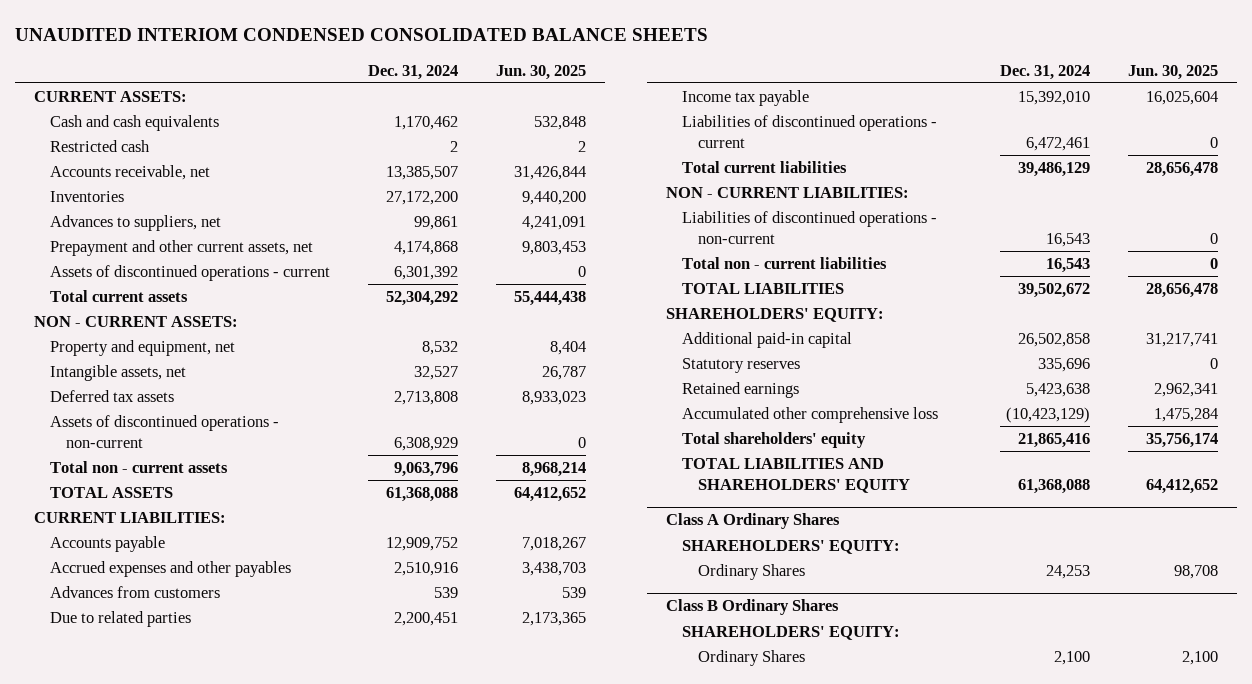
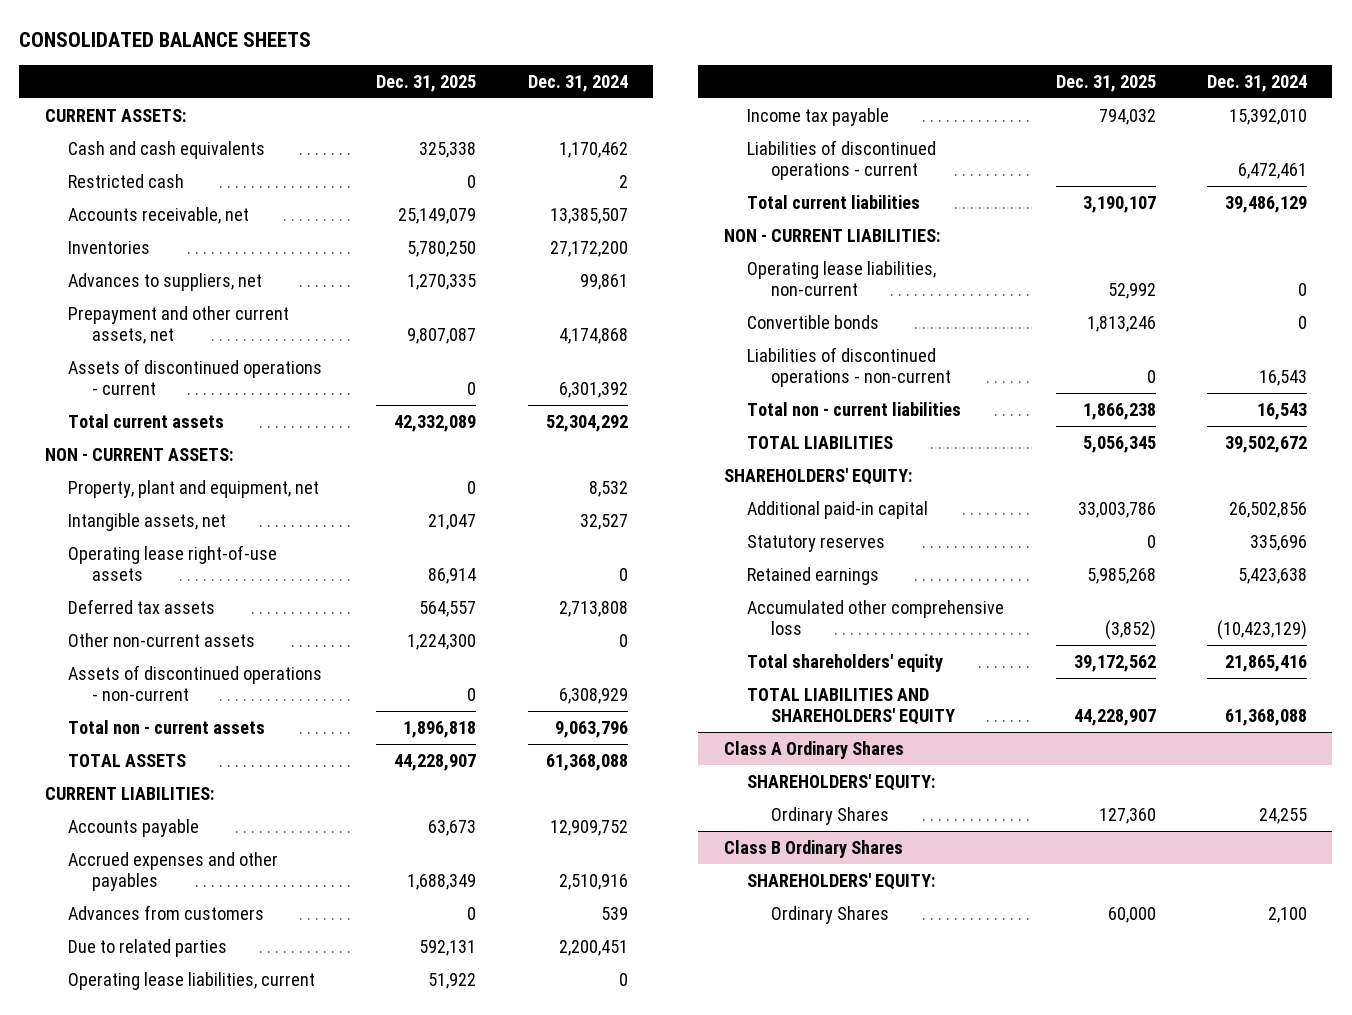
- UNAUDITED INTERIOM CONDENSED CONSOLIDATED BALANCE SHEETS
+ CONSOLIDATED BALANCE SHEETS
- | Dec. 31, 2024 | Jun. 30, 2025
+ | Dec. 31, 2025 | Dec. 31, 2024
- Property and equipment, net | 8,532 | 8,404
+ Property, plant and equipment, net | 0 | 8,532
+ Operating lease right-of-use assets | 86,914 | 0
+ Other non-current assets | 1,224,300 | 0
+ Operating lease liabilities, current | 51,922 | 0
+ Operating lease liabilities, non-current | 52,992 | 0
+ Convertible bonds | 1,813,246 | 0
- Additional paid-in capital | 26,502,858 | 31,217,741
+ Additional paid-in capital | 33,003,786 | 26,502,856
@ Class A Ordinary Shares
- Ordinary Shares | 24,253 | 98,708
+ Ordinary Shares | 127,360 | 24,255

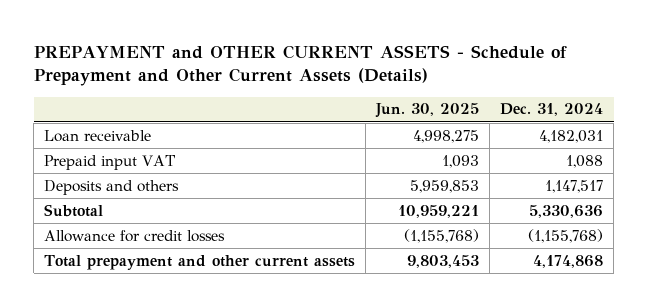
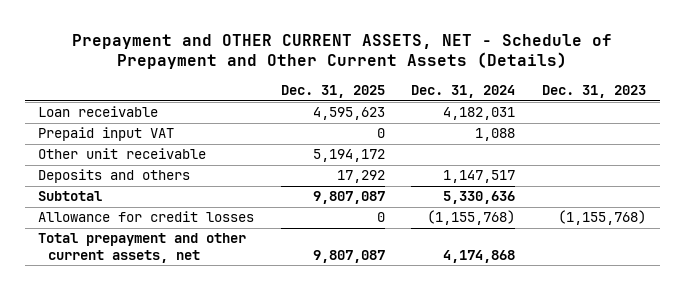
- PREPAYMENT and OTHER CURRENT ASSETS - Schedule of Prepayment and Other Current Assets (Details)
+ Prepayment and OTHER CURRENT ASSETS, NET - Schedule of Prepayment and Other Current Assets (Details)
- | Jun. 30, 2025 | Dec. 31, 2024
+ | Dec. 31, 2025 | Dec. 31, 2024 | Dec. 31, 2023
+ Other unit receivable | 5,194,172 | |
- Total prepayment and other current assets | 9,803,453 | 4,174,868
+ Total prepayment and other current assets, net | 9,807,087 | 4,174,868 |

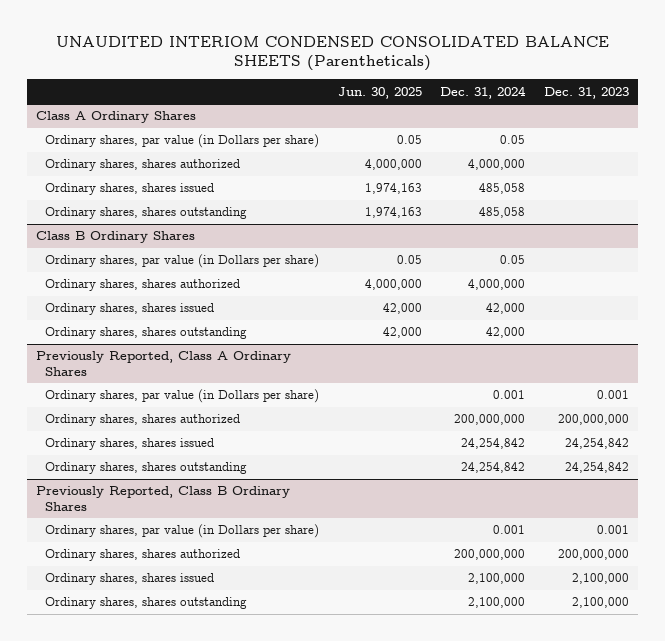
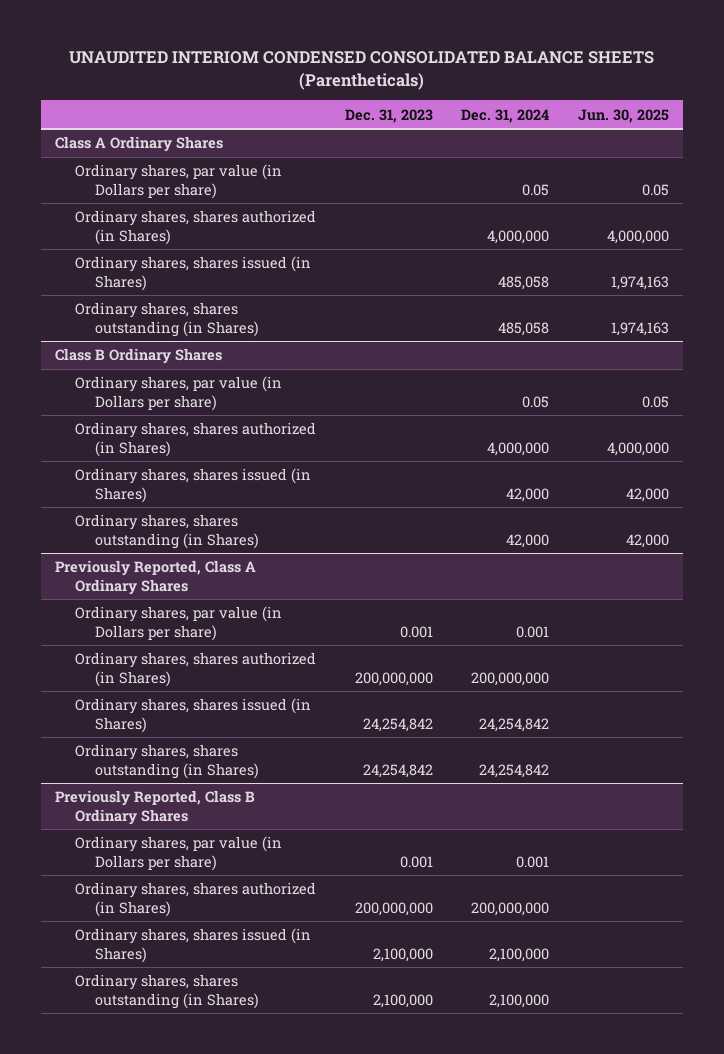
- | Jun. 30, 2025 | Dec. 31, 2024 | Dec. 31, 2023
+ | Dec. 31, 2023 | Dec. 31, 2024 | Jun. 30, 2025
@ Class A Ordinary Shares
- Ordinary shares, shares authorized | 4,000,000 | 4,000,000 |
- Ordinary shares, shares issued | 1,974,163 | 485,058 |
- Ordinary shares, shares outstanding | 1,974,163 | 485,058 |
+ Ordinary shares, shares authorized (in Shares) | | 4,000,000 | 4,000,000
+ Ordinary shares, shares issued (in Shares) | | 485,058 | 1,974,163
+ Ordinary shares, shares outstanding (in Shares) | | 485,058 | 1,974,163
@ Class B Ordinary Shares
- Ordinary shares, shares authorized | 4,000,000 | 4,000,000 |
- Ordinary shares, shares issued | 42,000 | 42,000 |
- Ordinary shares, shares outstanding | 42,000 | 42,000 |
+ Ordinary shares, shares authorized (in Shares) | | 4,000,000 | 4,000,000
+ Ordinary shares, shares issued (in Shares) | | 42,000 | 42,000
+ Ordinary shares, shares outstanding (in Shares) | | 42,000 | 42,000
@ Previously Reported, Class A Ordinary Shares
- Ordinary shares, shares authorized | | 200,000,000 | 200,000,000
- Ordinary shares, shares issued | | 24,254,842 | 24,254,842
- Ordinary shares, shares outstanding | | 24,254,842 | 24,254,842
+ Ordinary shares, shares authorized (in Shares) | 200,000,000 | 200,000,000 |
+ Ordinary shares, shares issued (in Shares) | 24,254,842 | 24,254,842 |
+ Ordinary shares, shares outstanding (in Shares) | 24,254,842 | 24,254,842 |
@ Previously Reported, Class B Ordinary Shares
- Ordinary shares, shares authorized | | 200,000,000 | 200,000,000
- Ordinary shares, shares issued | | 2,100,000 | 2,100,000
- Ordinary shares, shares outstanding | | 2,100,000 | 2,100,000
+ Ordinary shares, shares authorized (in Shares) | 200,000,000 | 200,000,000 |
+ Ordinary shares, shares issued (in Shares) | 2,100,000 | 2,100,000 |
+ Ordinary shares, shares outstanding (in Shares) | 2,100,000 | 2,100,000 |

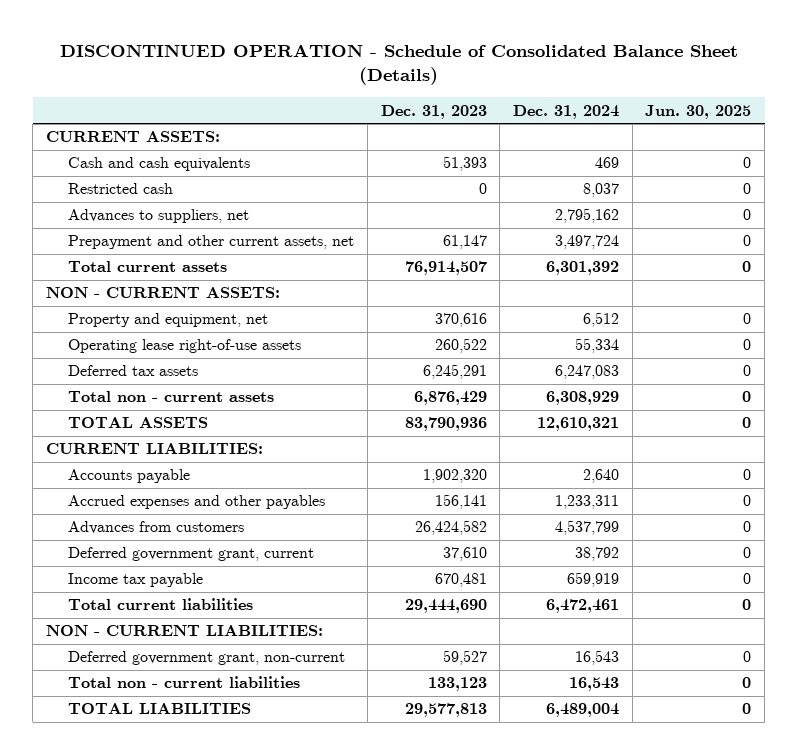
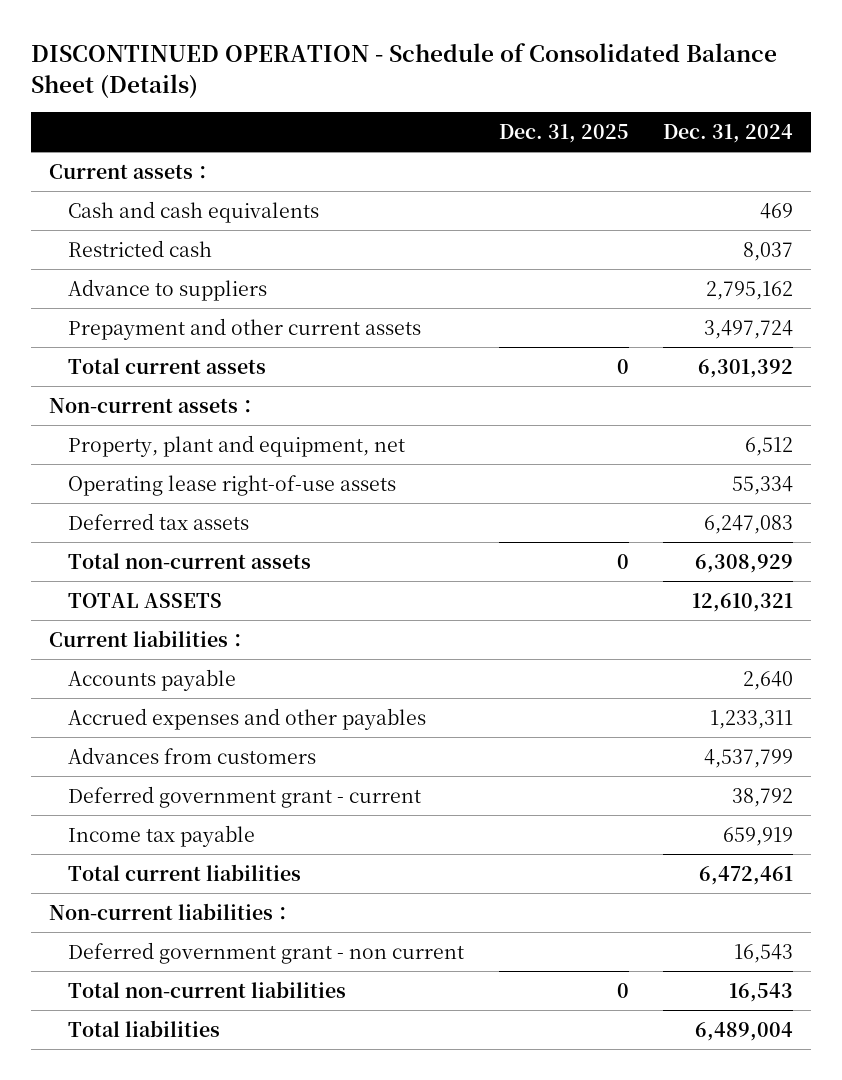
- | Dec. 31, 2023 | Dec. 31, 2024 | Jun. 30, 2025
+ | Dec. 31, 2025 | Dec. 31, 2024
- CURRENT ASSETS:
+ Current assets：
- Advances to suppliers, net | | 2,795,162 | 0
- Prepayment and other current assets, net | 61,147 | 3,497,724 | 0
+ Advance to suppliers | | 2,795,162
+ Prepayment and other current assets | | 3,497,724
- NON - CURRENT ASSETS:
- Property and equipment, net | 370,616 | 6,512 | 0
+ Non-current assets：
+ Property, plant and equipment, net | | 6,512
- Total non - current assets | 6,876,429 | 6,308,929 | 0
+ Total non-current assets | 0 | 6,308,929
- CURRENT LIABILITIES:
+ Current liabilities：
- Deferred government grant, current | 37,610 | 38,792 | 0
+ Deferred government grant - current | | 38,792
- NON - CURRENT LIABILITIES:
- Deferred government grant, non-current | 59,527 | 16,543 | 0
- Total non - current liabilities | 133,123 | 16,543 | 0
- TOTAL LIABILITIES | 29,577,813 | 6,489,004 | 0
+ Non-current liabilities：
+ Deferred government grant - non current | | 16,543
+ Total non-current liabilities | 0 | 16,543
+ Total liabilities | | 6,489,004

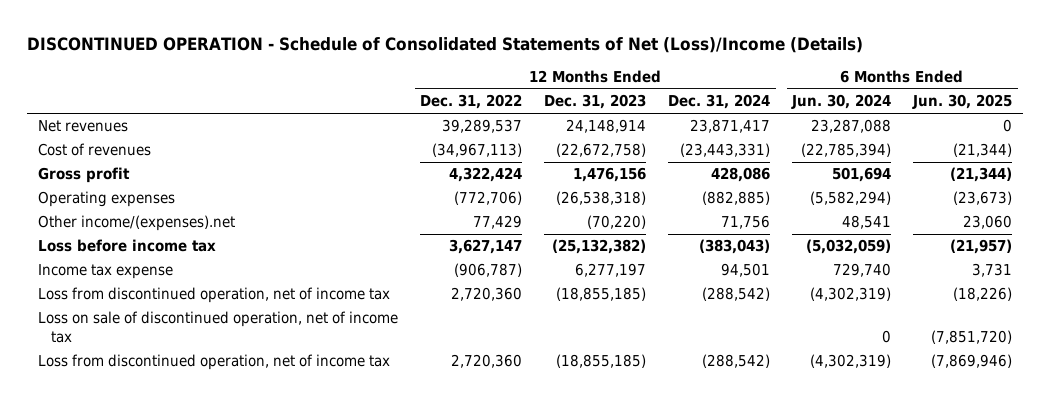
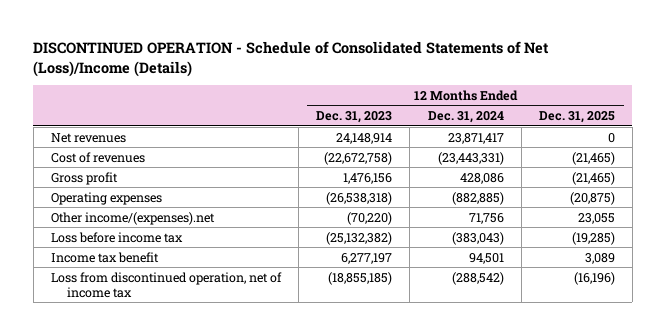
- | 12 Months Ended Dec. 31, 2022 | 12 Months Ended Dec. 31, 2023 | 12 Months Ended Dec. 31, 2024 | 6 Months Ended Jun. 30, 2024 | 6 Months Ended Jun. 30, 2025
+ | 12 Months Ended Dec. 31, 2023 | 12 Months Ended Dec. 31, 2024 | 12 Months Ended Dec. 31, 2025
- Income tax expense | (906,787) | 6,277,197 | 94,501 | 729,740 | 3,731
- Loss from discontinued operation, net of income tax | 2,720,360 | (18,855,185) | (288,542) | (4,302,319) | (18,226)
- Loss on sale of discontinued operation, net of income tax | | | | 0 | (7,851,720)
+ Income tax benefit | 6,277,197 | 94,501 | 3,089

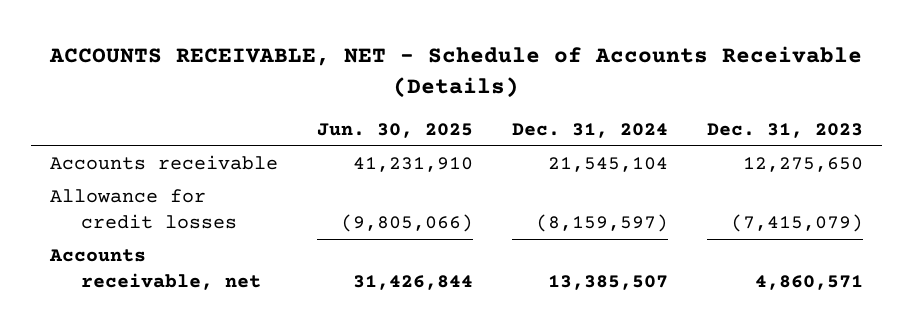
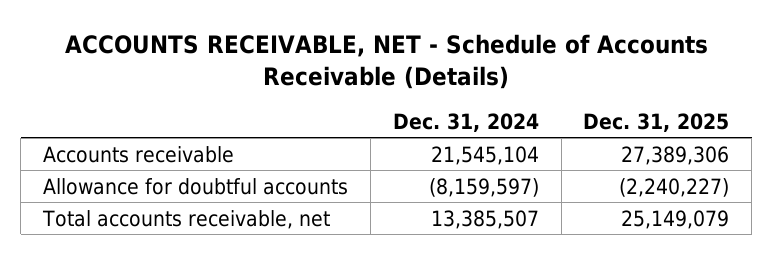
- | Jun. 30, 2025 | Dec. 31, 2024 | Dec. 31, 2023
+ | Dec. 31, 2024 | Dec. 31, 2025
- Allowance for credit losses | (9,805,066) | (8,159,597) | (7,415,079)
- Accounts receivable, net | 31,426,844 | 13,385,507 | 4,860,571
+ Allowance for doubtful accounts | (8,159,597) | (2,240,227)
+ Total accounts receivable, net | 13,385,507 | 25,149,079

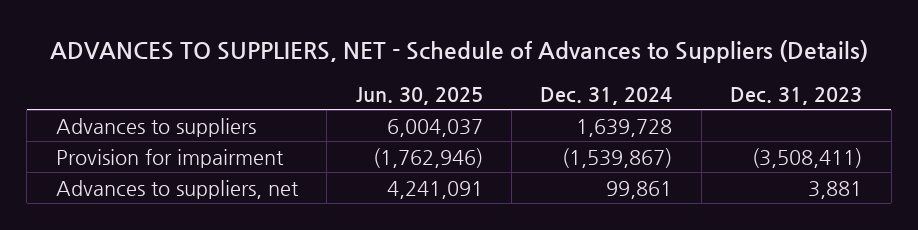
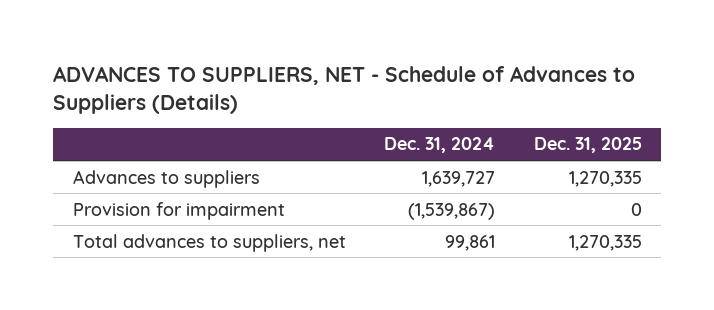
- | Jun. 30, 2025 | Dec. 31, 2024 | Dec. 31, 2023
+ | Dec. 31, 2024 | Dec. 31, 2025
- Advances to suppliers | 6,004,037 | 1,639,728 |
+ Advances to suppliers | 1,639,727 | 1,270,335
- Advances to suppliers, net | 4,241,091 | 99,861 | 3,881
+ Total advances to suppliers, net | 99,861 | 1,270,335

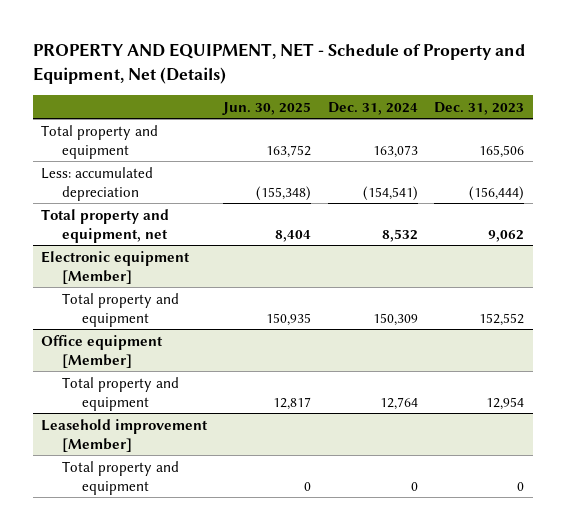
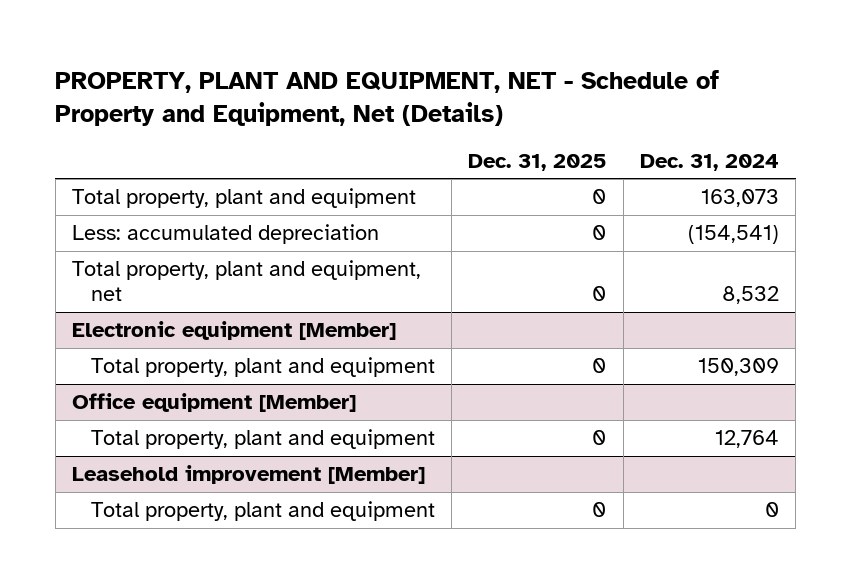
- PROPERTY AND EQUIPMENT, NET - Schedule of Property and Equipment, Net (Details)
+ PROPERTY, PLANT AND EQUIPMENT, NET - Schedule of Property and Equipment, Net (Details)
- | Jun. 30, 2025 | Dec. 31, 2024 | Dec. 31, 2023
+ | Dec. 31, 2025 | Dec. 31, 2024
- Total property and equipment | 163,752 | 163,073 | 165,506
+ Total property, plant and equipment | 0 | 163,073
- Total property and equipment, net | 8,404 | 8,532 | 9,062
+ Total property, plant and equipment, net | 0 | 8,532
@ Electronic equipment [Member]
- Total property and equipment | 150,935 | 150,309 | 152,552
+ Total property, plant and equipment | 0 | 150,309
@ Office equipment [Member]
- Total property and equipment | 12,817 | 12,764 | 12,954
+ Total property, plant and equipment | 0 | 12,764
@ Leasehold improvement [Member]
- Total property and equipment | 0 | 0 | 0
+ Total property, plant and equipment | 0 | 0

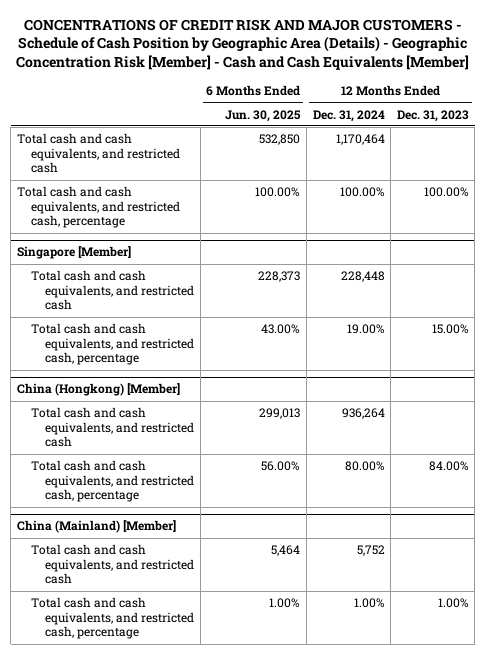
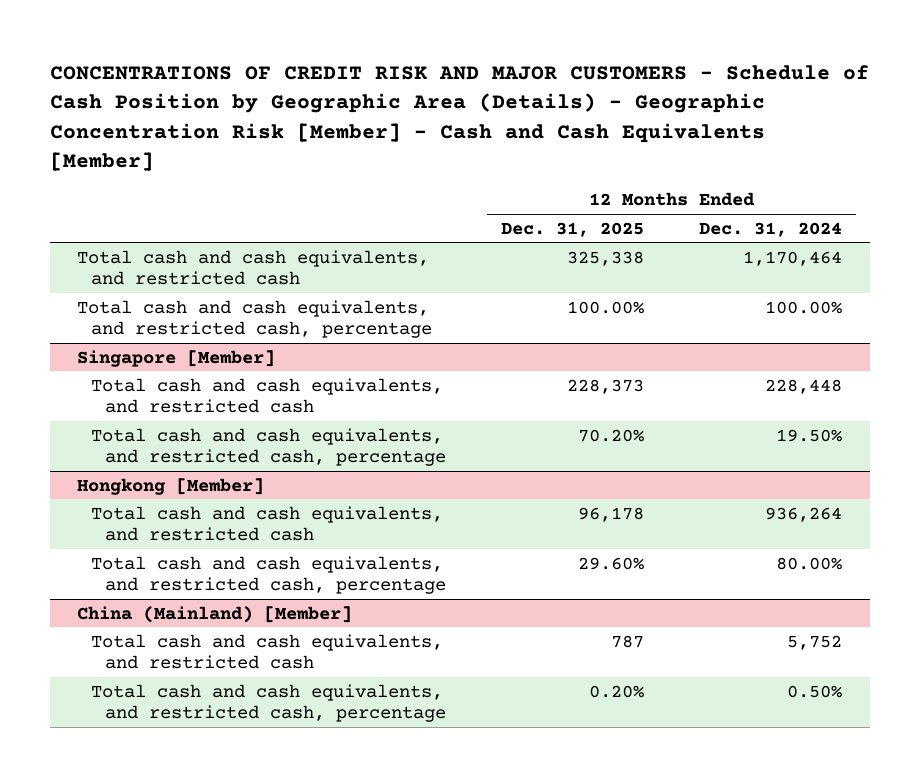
- | 6 Months Ended Jun. 30, 2025 | 12 Months Ended Dec. 31, 2024 | 12 Months Ended Dec. 31, 2023
+ | 12 Months Ended Dec. 31, 2025 | 12 Months Ended Dec. 31, 2024
@ Singapore [Member]
- Total cash and cash equivalents, and restricted cash, percentage | 43.00% | 19.00% | 15.00%
- China (Hongkong) [Member]
@ Singapore [Member]
+ Total cash and cash equivalents, and restricted cash, percentage | 70.20% | 19.50%
+ Hongkong [Member]
@ China (Mainland) [Member]
- Total cash and cash equivalents, and restricted cash, percentage | 1.00% | 1.00% | 1.00%
+ Total cash and cash equivalents, and restricted cash, percentage | 0.20% | 0.50%

